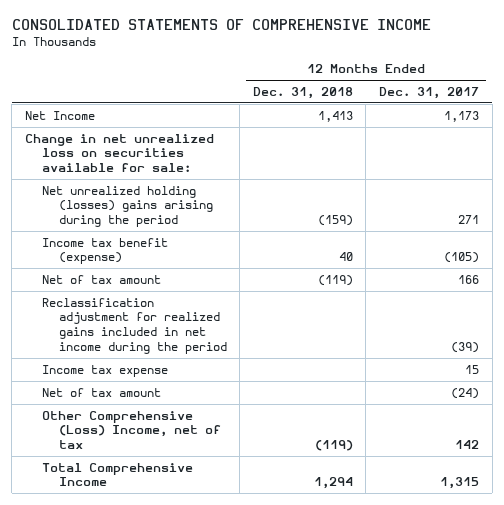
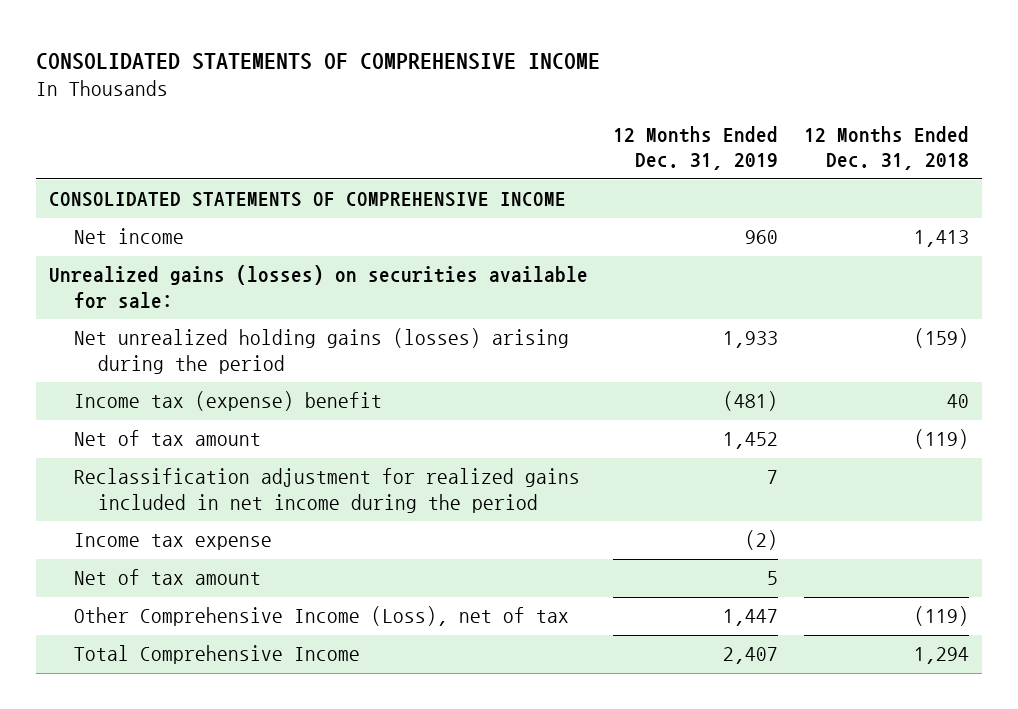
- | 12 Months Ended Dec. 31, 2018 | 12 Months Ended Dec. 31, 2017
+ | 12 Months Ended Dec. 31, 2019 | 12 Months Ended Dec. 31, 2018
- Net Income | 1,413 | 1,173
- Change in net unrealized loss on securities available for sale:
- Net unrealized holding (losses) gains arising during the period | (159) | 271
- Income tax benefit (expense) | 40 | (105)
+ CONSOLIDATED STATEMENTS OF COMPREHENSIVE INCOME
+ Net income | 960 | 1,413
+ Unrealized gains (losses) on securities available for sale:
+ Net unrealized holding gains (losses) arising during the period | 1,933 | (159)
+ Income tax (expense) benefit | (481) | 40
- Other Comprehensive (Loss) Income, net of tax | (119) | 142
+ Other Comprehensive Income (Loss), net of tax | 1,447 | (119)

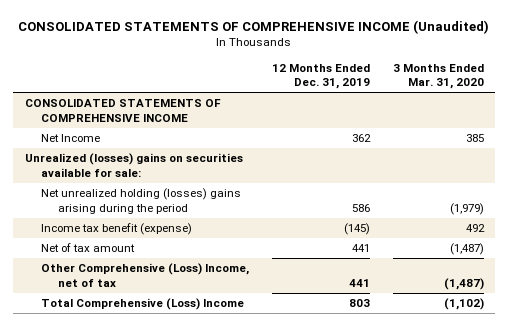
- CONSOLIDATED STATEMENTS OF COMPREHENSIVE INCOME
+ CONSOLIDATED STATEMENTS OF COMPREHENSIVE INCOME (Unaudited)
- | 12 Months Ended Dec. 31, 2019 | 12 Months Ended Dec. 31, 2018
+ | 12 Months Ended Dec. 31, 2019 | 3 Months Ended Mar. 31, 2020
- Net income | 960 | 1,413
- Unrealized gains (losses) on securities available for sale:
- Net unrealized holding gains (losses) arising during the period | 1,933 | (159)
- Income tax (expense) benefit | (481) | 40
- Net of tax amount | 1,452 | (119)
- Reclassification adjustment for realized gains included in net income during the period | 7 |
- Income tax expense | (2) |
- Net of tax amount | 5 |
- Other Comprehensive Income (Loss), net of tax | 1,447 | (119)
- Total Comprehensive Income | 2,407 | 1,294
+ Net Income | 362 | 385
+ Unrealized (losses) gains on securities available for sale:
+ Net unrealized holding (losses) gains arising during the period | 586 | (1,979)
+ Income tax benefit (expense) | (145) | 492
+ Net of tax amount | 441 | (1,487)
+ Other Comprehensive (Loss) Income, net of tax | 441 | (1,487)
+ Total Comprehensive (Loss) Income | 803 | (1,102)

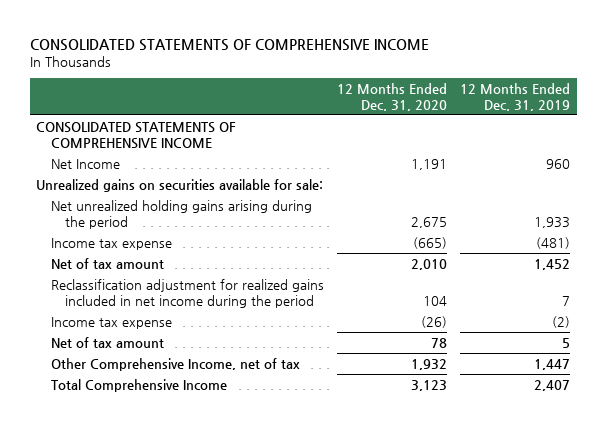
- CONSOLIDATED STATEMENTS OF COMPREHENSIVE INCOME (Unaudited)
+ CONSOLIDATED STATEMENTS OF COMPREHENSIVE INCOME
- | 12 Months Ended Dec. 31, 2019 | 3 Months Ended Mar. 31, 2020
+ | 12 Months Ended Dec. 31, 2020 | 12 Months Ended Dec. 31, 2019
- Net Income | 362 | 385
- Unrealized (losses) gains on securities available for sale:
- Net unrealized holding (losses) gains arising during the period | 586 | (1,979)
- Income tax benefit (expense) | (145) | 492
- Net of tax amount | 441 | (1,487)
- Other Comprehensive (Loss) Income, net of tax | 441 | (1,487)
- Total Comprehensive (Loss) Income | 803 | (1,102)
+ Net Income | 1,191 | 960
+ Unrealized gains on securities available for sale:
+ Net unrealized holding gains arising during the period | 2,675 | 1,933
+ Income tax expense | (665) | (481)
+ Net of tax amount | 2,010 | 1,452
+ Reclassification adjustment for realized gains included in net income during the period | 104 | 7
+ Income tax expense | (26) | (2)
+ Net of tax amount | 78 | 5
+ Other Comprehensive Income, net of tax | 1,932 | 1,447
+ Total Comprehensive Income | 3,123 | 2,407

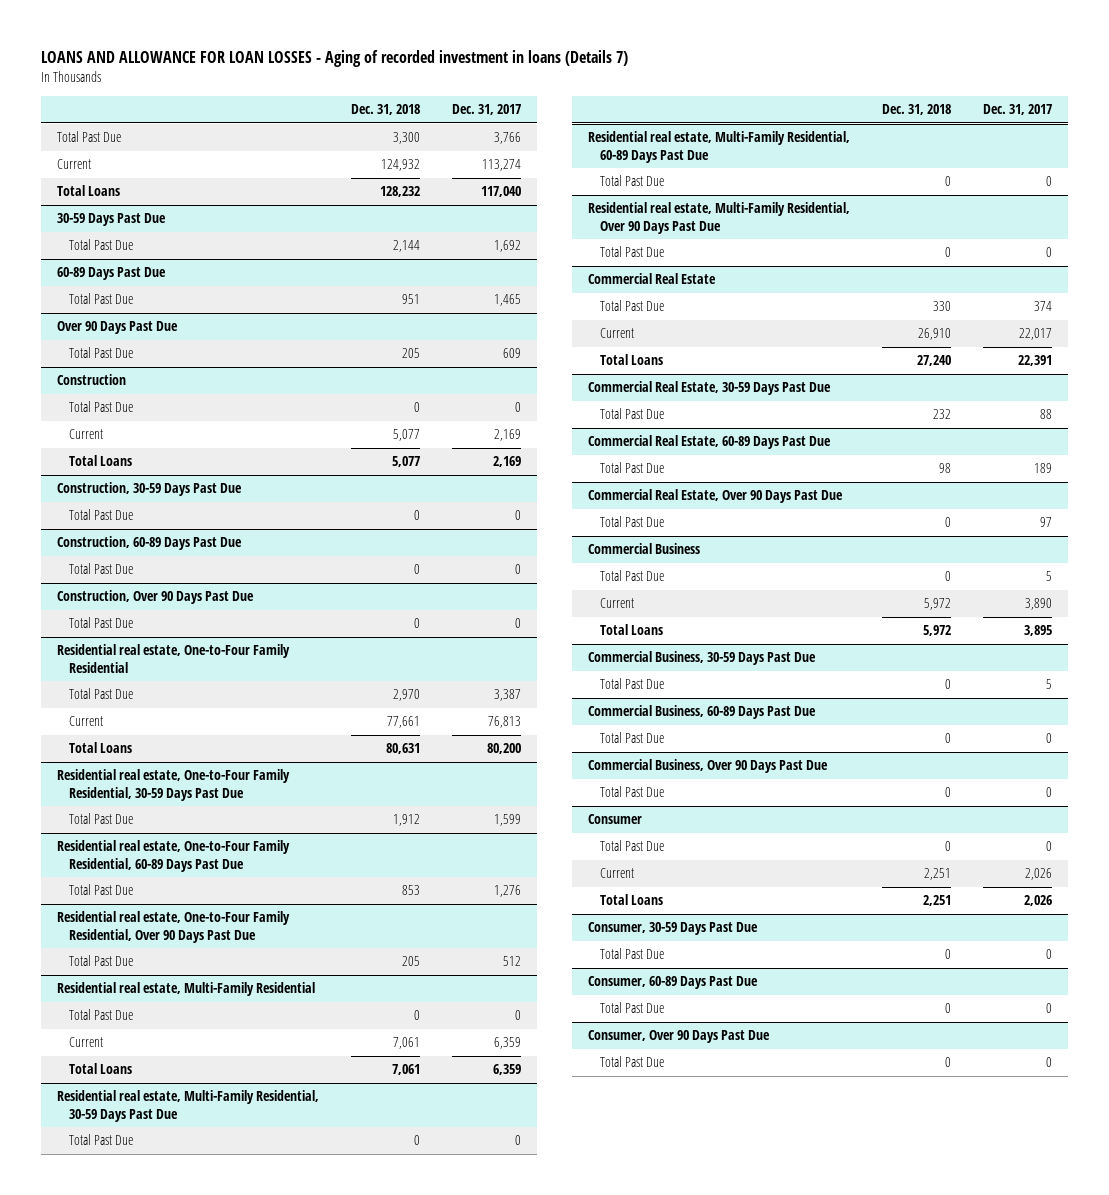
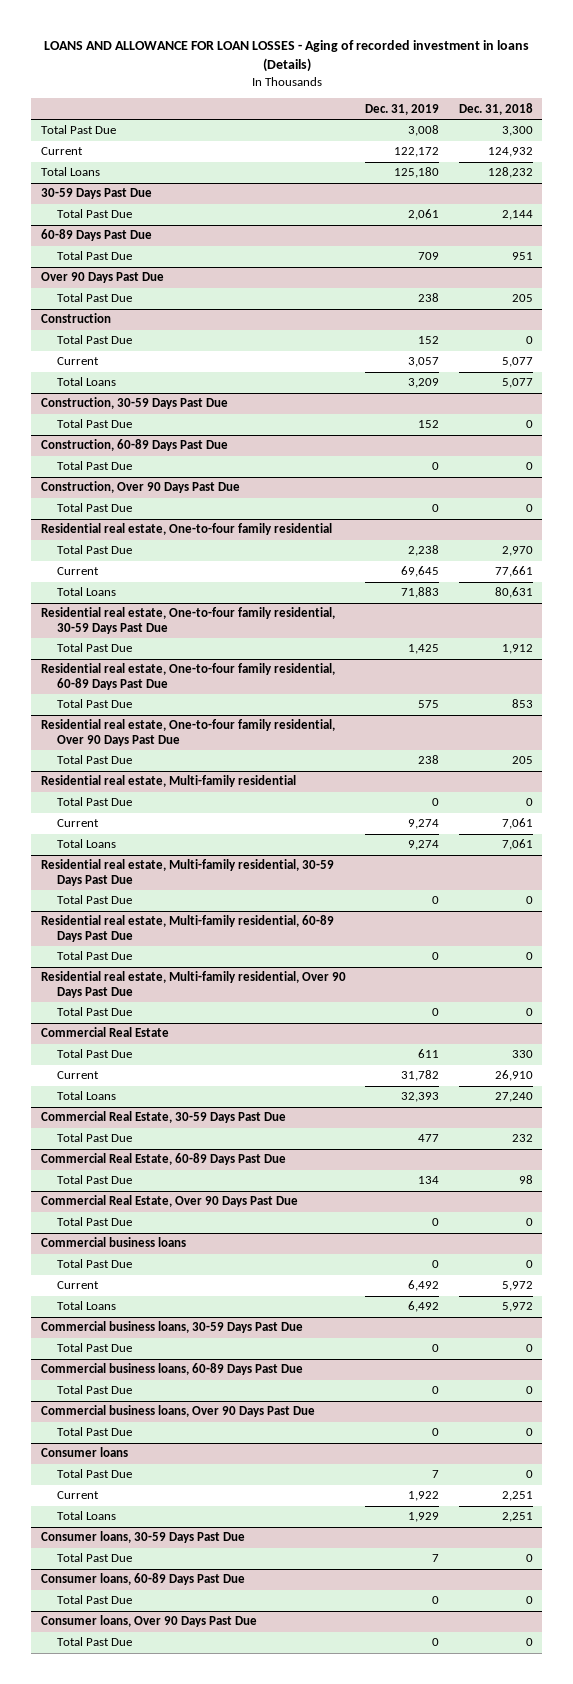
- LOANS AND ALLOWANCE FOR LOAN LOSSES - Aging of recorded investment in loans (Details 7)
+ LOANS AND ALLOWANCE FOR LOAN LOSSES - Aging of recorded investment in loans (Details)
- | Dec. 31, 2018 | Dec. 31, 2017
+ | Dec. 31, 2019 | Dec. 31, 2018
- Residential real estate, One-to-Four Family Residential
+ Residential real estate, One-to-four family residential
- Residential real estate, One-to-Four Family Residential, 30-59 Days Past Due
+ Residential real estate, One-to-four family residential, 30-59 Days Past Due
- Residential real estate, One-to-Four Family Residential, 60-89 Days Past Due
+ Residential real estate, One-to-four family residential, 60-89 Days Past Due
- Residential real estate, One-to-Four Family Residential, Over 90 Days Past Due
+ Residential real estate, One-to-four family residential, Over 90 Days Past Due
- Residential real estate, Multi-Family Residential
+ Residential real estate, Multi-family residential
- Residential real estate, Multi-Family Residential, 30-59 Days Past Due
+ Residential real estate, Multi-family residential, 30-59 Days Past Due
- Residential real estate, Multi-Family Residential, 60-89 Days Past Due
+ Residential real estate, Multi-family residential, 60-89 Days Past Due
- Residential real estate, Multi-Family Residential, Over 90 Days Past Due
+ Residential real estate, Multi-family residential, Over 90 Days Past Due
- Commercial Business
+ Commercial business loans
- Commercial Business, 30-59 Days Past Due
+ Commercial business loans, 30-59 Days Past Due
- Commercial Business, 60-89 Days Past Due
+ Commercial business loans, 60-89 Days Past Due
- Commercial Business, Over 90 Days Past Due
+ Commercial business loans, Over 90 Days Past Due
- Consumer
+ Consumer loans
- Consumer, 30-59 Days Past Due
+ Consumer loans, 30-59 Days Past Due
- Consumer, 60-89 Days Past Due
+ Consumer loans, 60-89 Days Past Due
- Consumer, Over 90 Days Past Due
+ Consumer loans, Over 90 Days Past Due

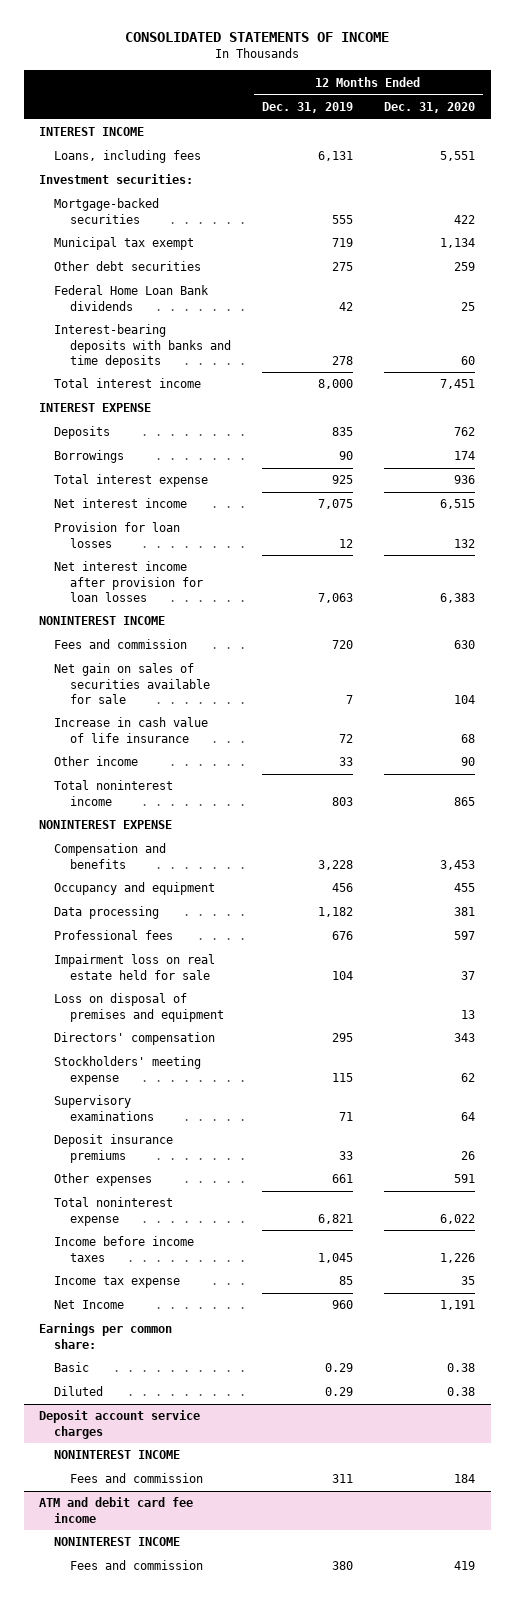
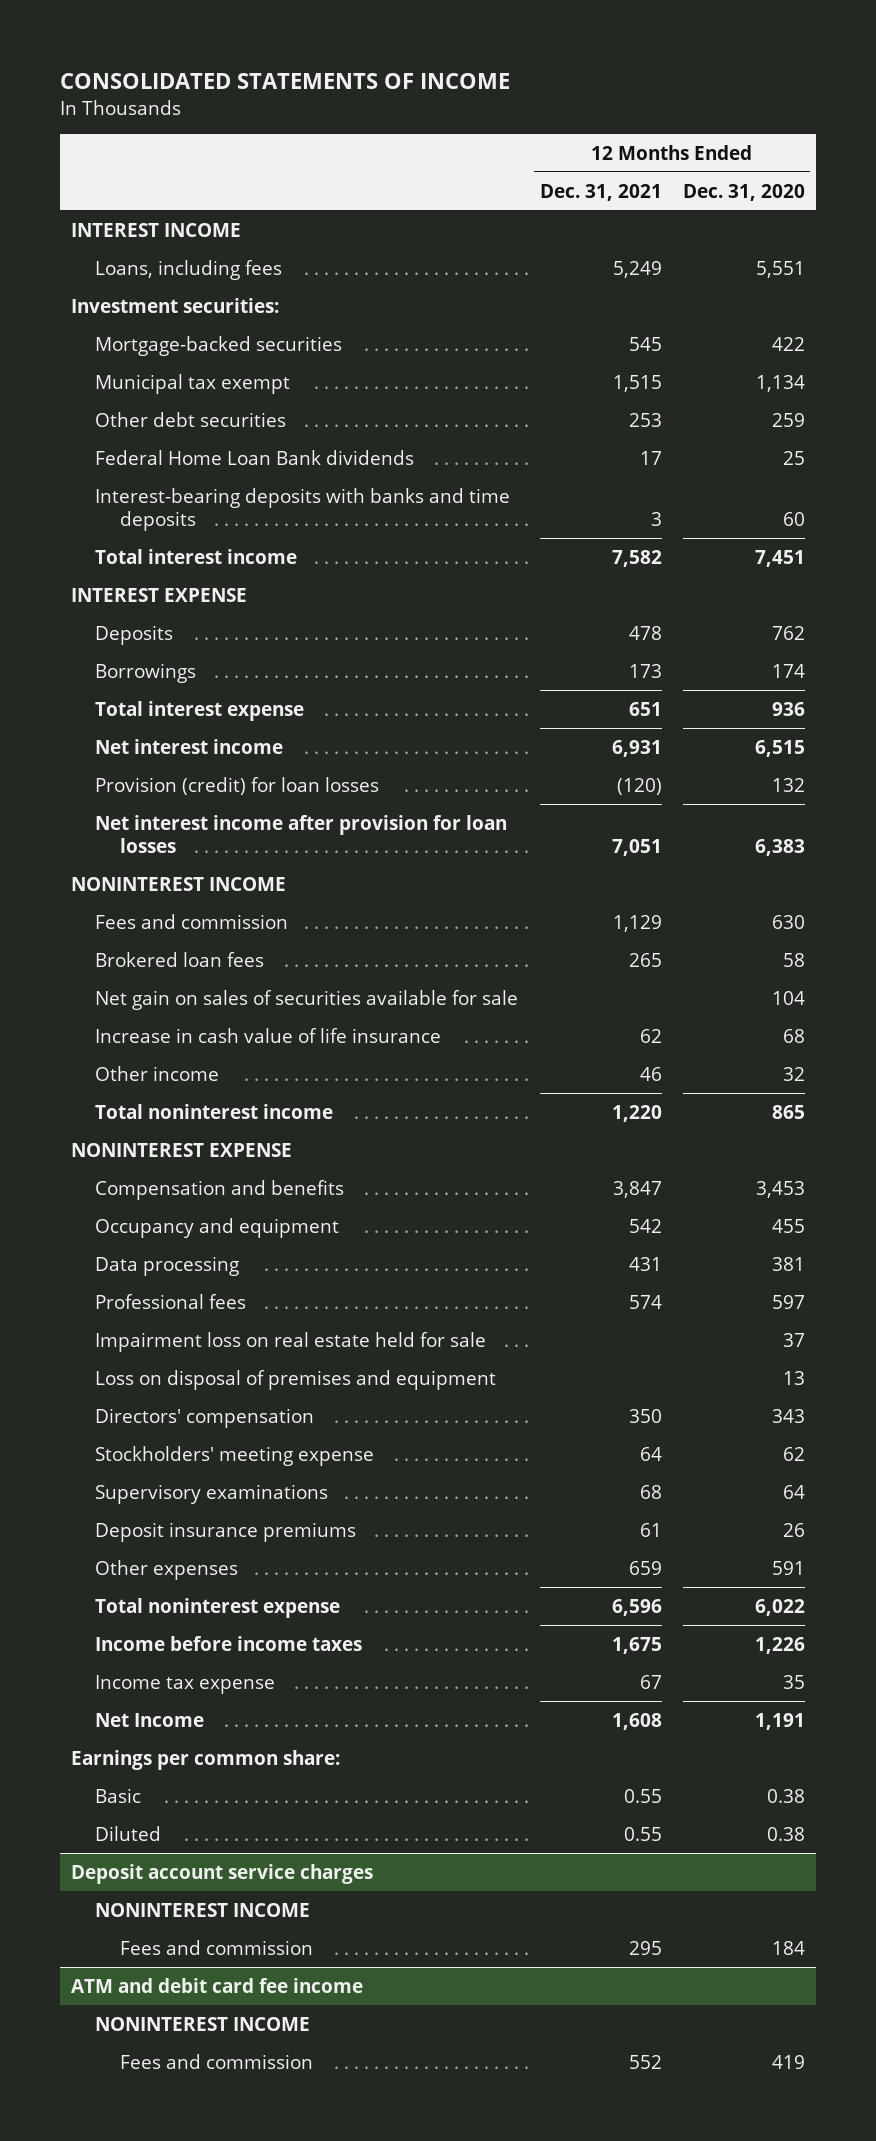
- | 12 Months Ended Dec. 31, 2019 | 12 Months Ended Dec. 31, 2020
+ | 12 Months Ended Dec. 31, 2021 | 12 Months Ended Dec. 31, 2020
- Provision for loan losses | 12 | 132
+ Provision (credit) for loan losses | (120) | 132
+ Brokered loan fees | 265 | 58
- Other income | 33 | 90
+ Other income | 46 | 32

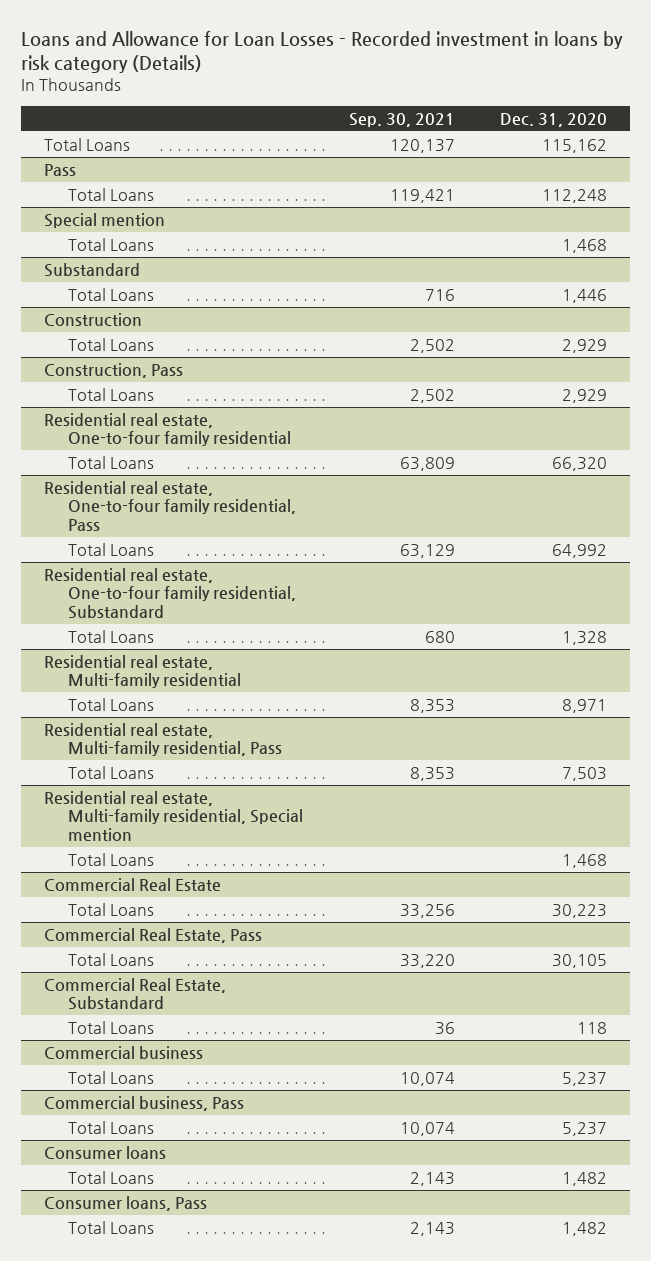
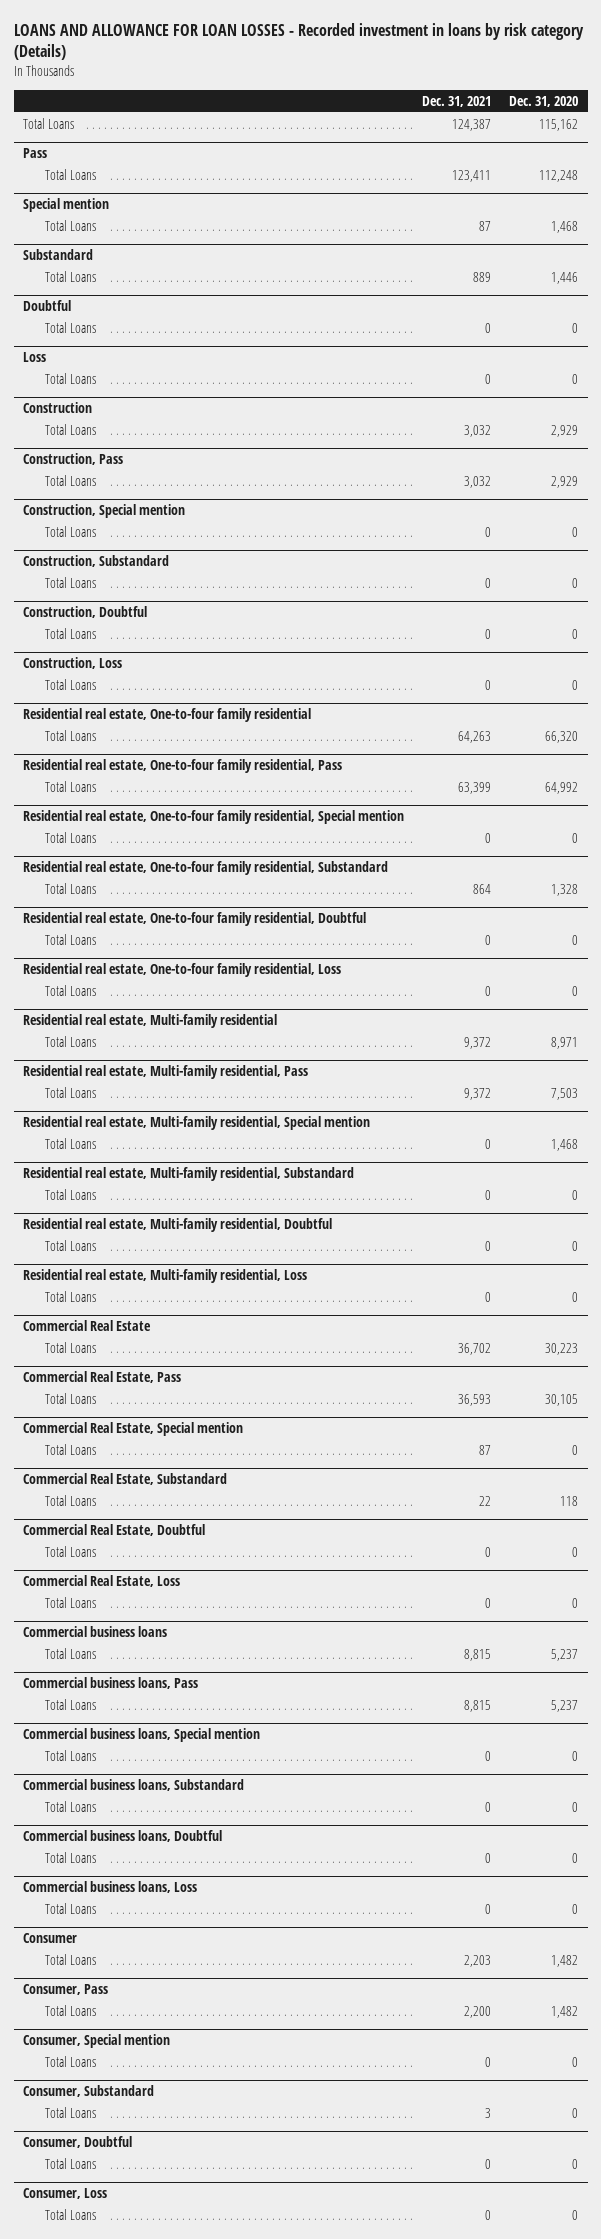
- Loans and Allowance for Loan Losses - Recorded investment in loans by risk category (Details)
+ LOANS AND ALLOWANCE FOR LOAN LOSSES - Recorded investment in loans by risk category (Details)
- | Sep. 30, 2021 | Dec. 31, 2020
+ | Dec. 31, 2021 | Dec. 31, 2020
+ Doubtful
+ Total Loans | 0 | 0
+ Loss
+ Total Loans | 0 | 0
+ Construction, Special mention
+ Total Loans | 0 | 0
+ Construction, Substandard
+ Total Loans | 0 | 0
+ Construction, Doubtful
+ Total Loans | 0 | 0
+ Construction, Loss
+ Total Loans | 0 | 0
+ Residential real estate, One-to-four family residential, Special mention
+ Total Loans | 0 | 0
+ Residential real estate, One-to-four family residential, Doubtful
+ Total Loans | 0 | 0
+ Residential real estate, One-to-four family residential, Loss
+ Total Loans | 0 | 0
+ Residential real estate, Multi-family residential, Substandard
+ Total Loans | 0 | 0
+ Residential real estate, Multi-family residential, Doubtful
+ Total Loans | 0 | 0
+ Residential real estate, Multi-family residential, Loss
+ Total Loans | 0 | 0
+ Commercial Real Estate, Special mention
+ Total Loans | 87 | 0
- Commercial business
+ Commercial Real Estate, Doubtful
+ Total Loans | 0 | 0
+ Commercial Real Estate, Loss
+ Total Loans | 0 | 0
+ Commercial business loans
- Commercial business, Pass
+ Commercial business loans, Pass
- Consumer loans
+ Commercial business loans, Special mention
+ Total Loans | 0 | 0
+ Commercial business loans, Substandard
+ Total Loans | 0 | 0
+ Commercial business loans, Doubtful
+ Total Loans | 0 | 0
+ Commercial business loans, Loss
+ Total Loans | 0 | 0
+ Consumer
- Consumer loans, Pass
+ Consumer, Pass
+ Consumer, Special mention
+ Total Loans | 0 | 0
+ Consumer, Substandard
+ Total Loans | 3 | 0
+ Consumer, Doubtful
+ Total Loans | 0 | 0
+ Consumer, Loss
+ Total Loans | 0 | 0

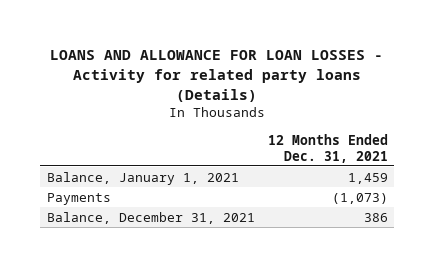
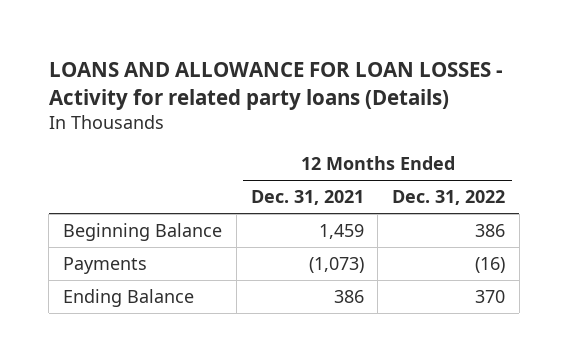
- | 12 Months Ended Dec. 31, 2021
+ | 12 Months Ended Dec. 31, 2021 | 12 Months Ended Dec. 31, 2022
- Balance, January 1, 2021 | 1,459
+ Beginning Balance | 1,459 | 386
- Balance, December 31, 2021 | 386
+ Ending Balance | 386 | 370

